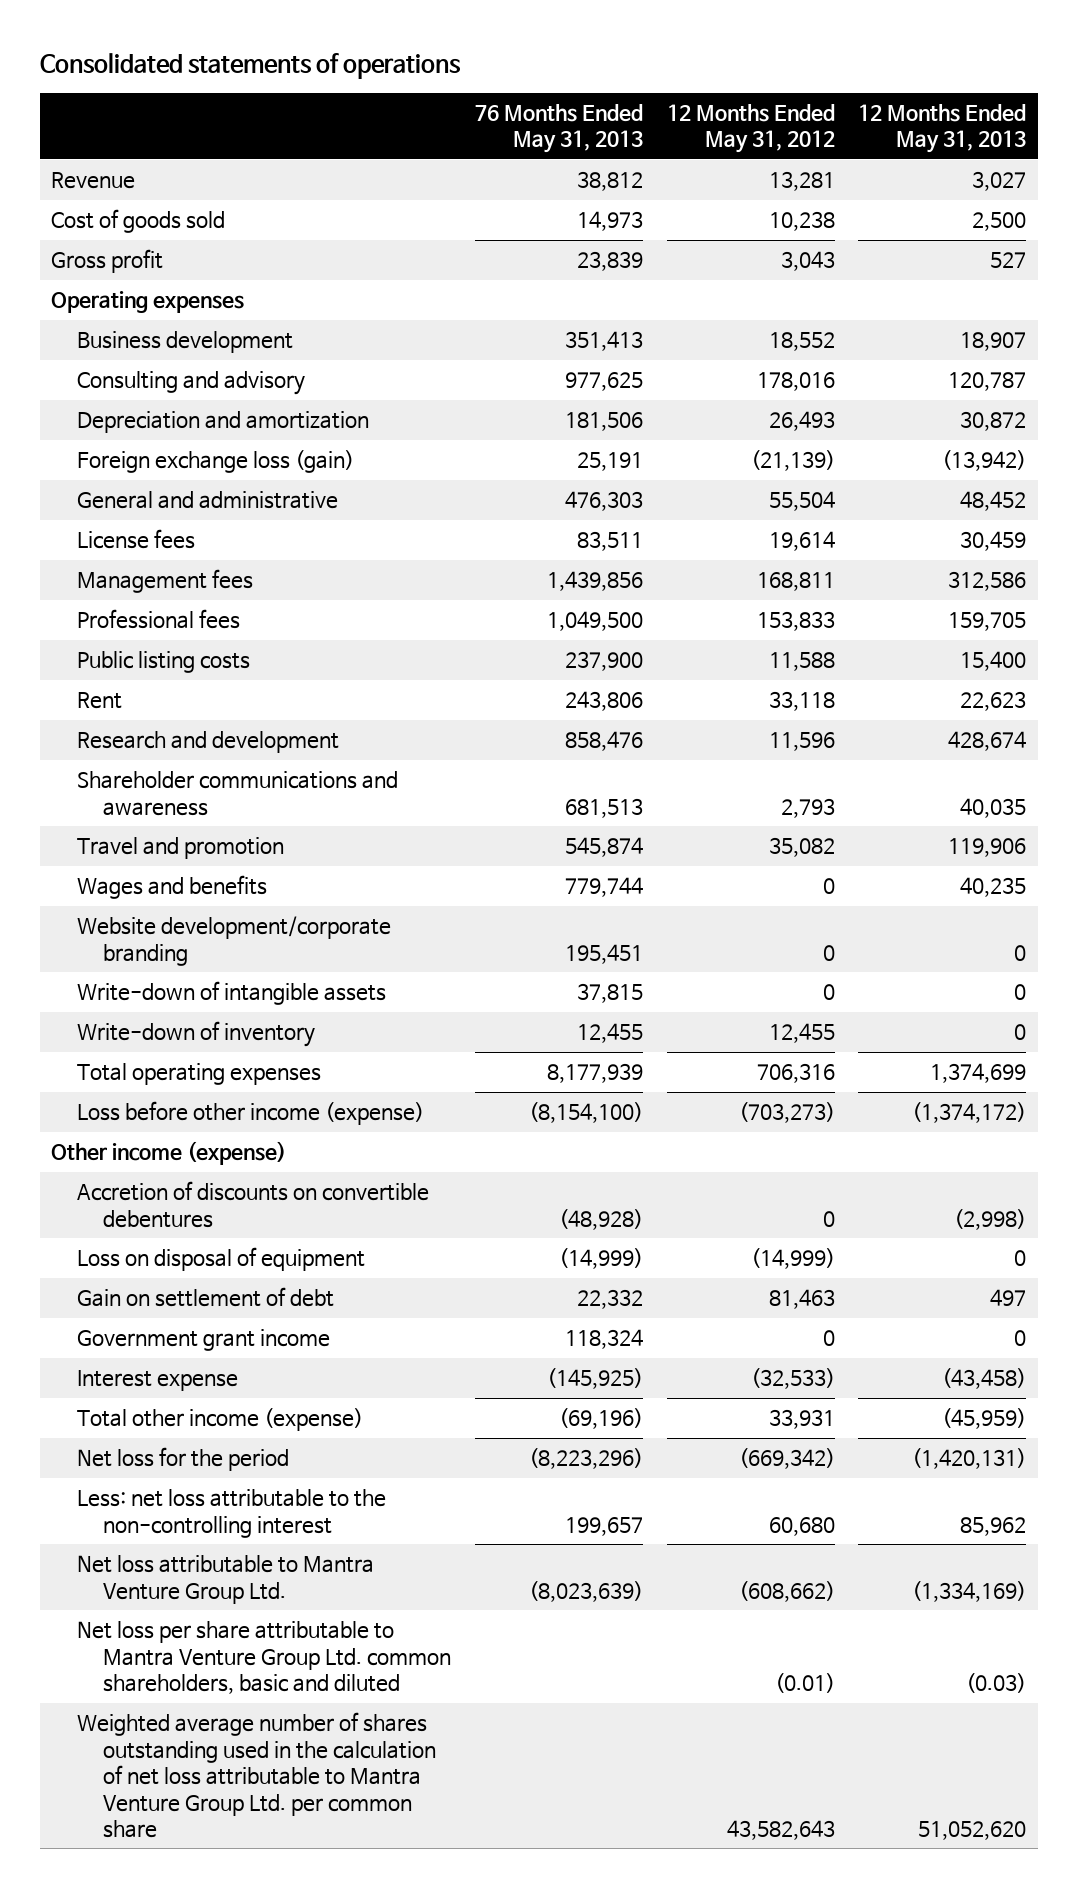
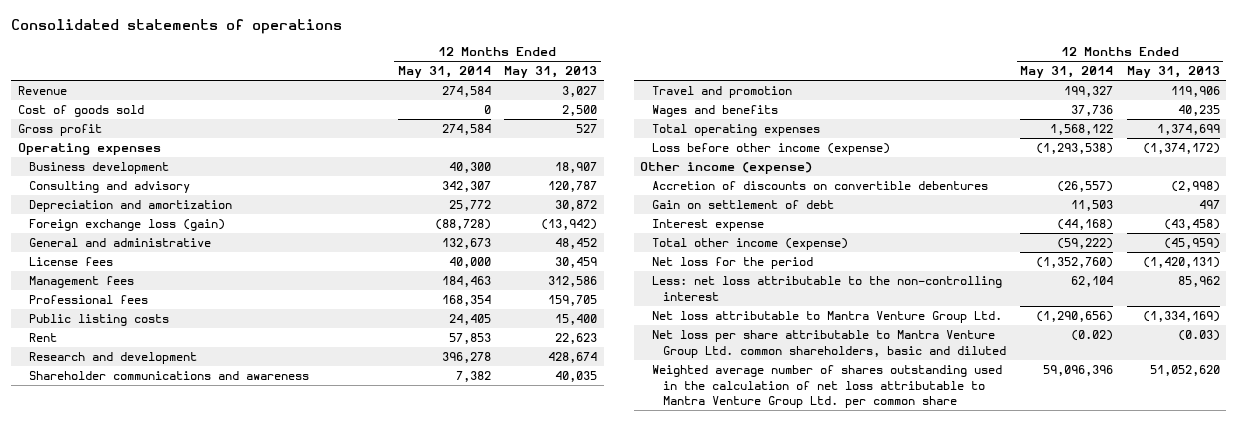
- | 76 Months Ended May 31, 2013 | 12 Months Ended May 31, 2012 | 12 Months Ended May 31, 2013
+ | 12 Months Ended May 31, 2014 | 12 Months Ended May 31, 2013
- Website development/corporate branding | 195,451 | 0 | 0
- Write-down of intangible assets | 37,815 | 0 | 0
- Write-down of inventory | 12,455 | 12,455 | 0
- Loss on disposal of equipment | (14,999) | (14,999) | 0
- Government grant income | 118,324 | 0 | 0

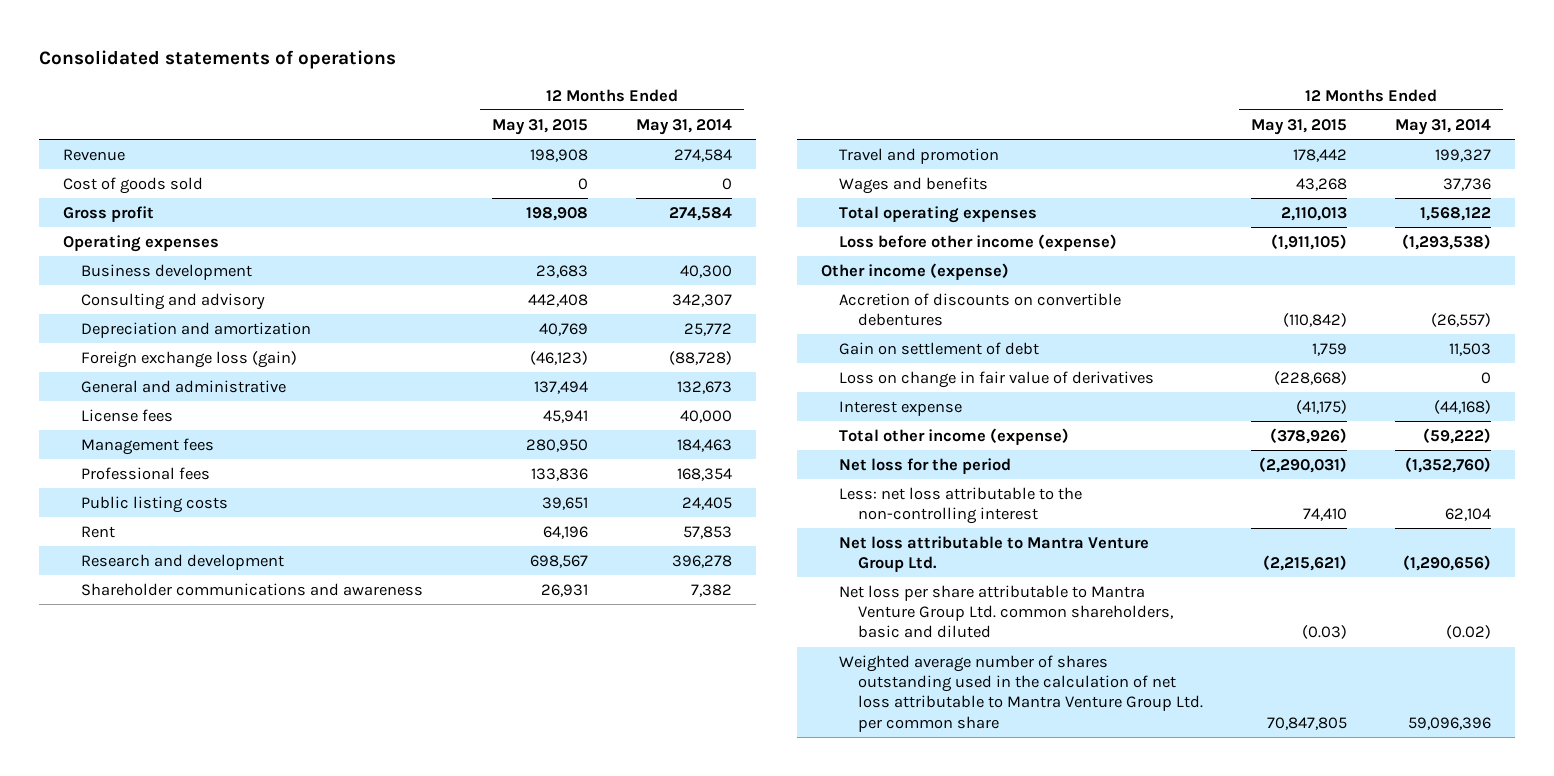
- | 12 Months Ended May 31, 2014 | 12 Months Ended May 31, 2013
+ | 12 Months Ended May 31, 2015 | 12 Months Ended May 31, 2014
+ Loss on change in fair value of derivatives | (228,668) | 0

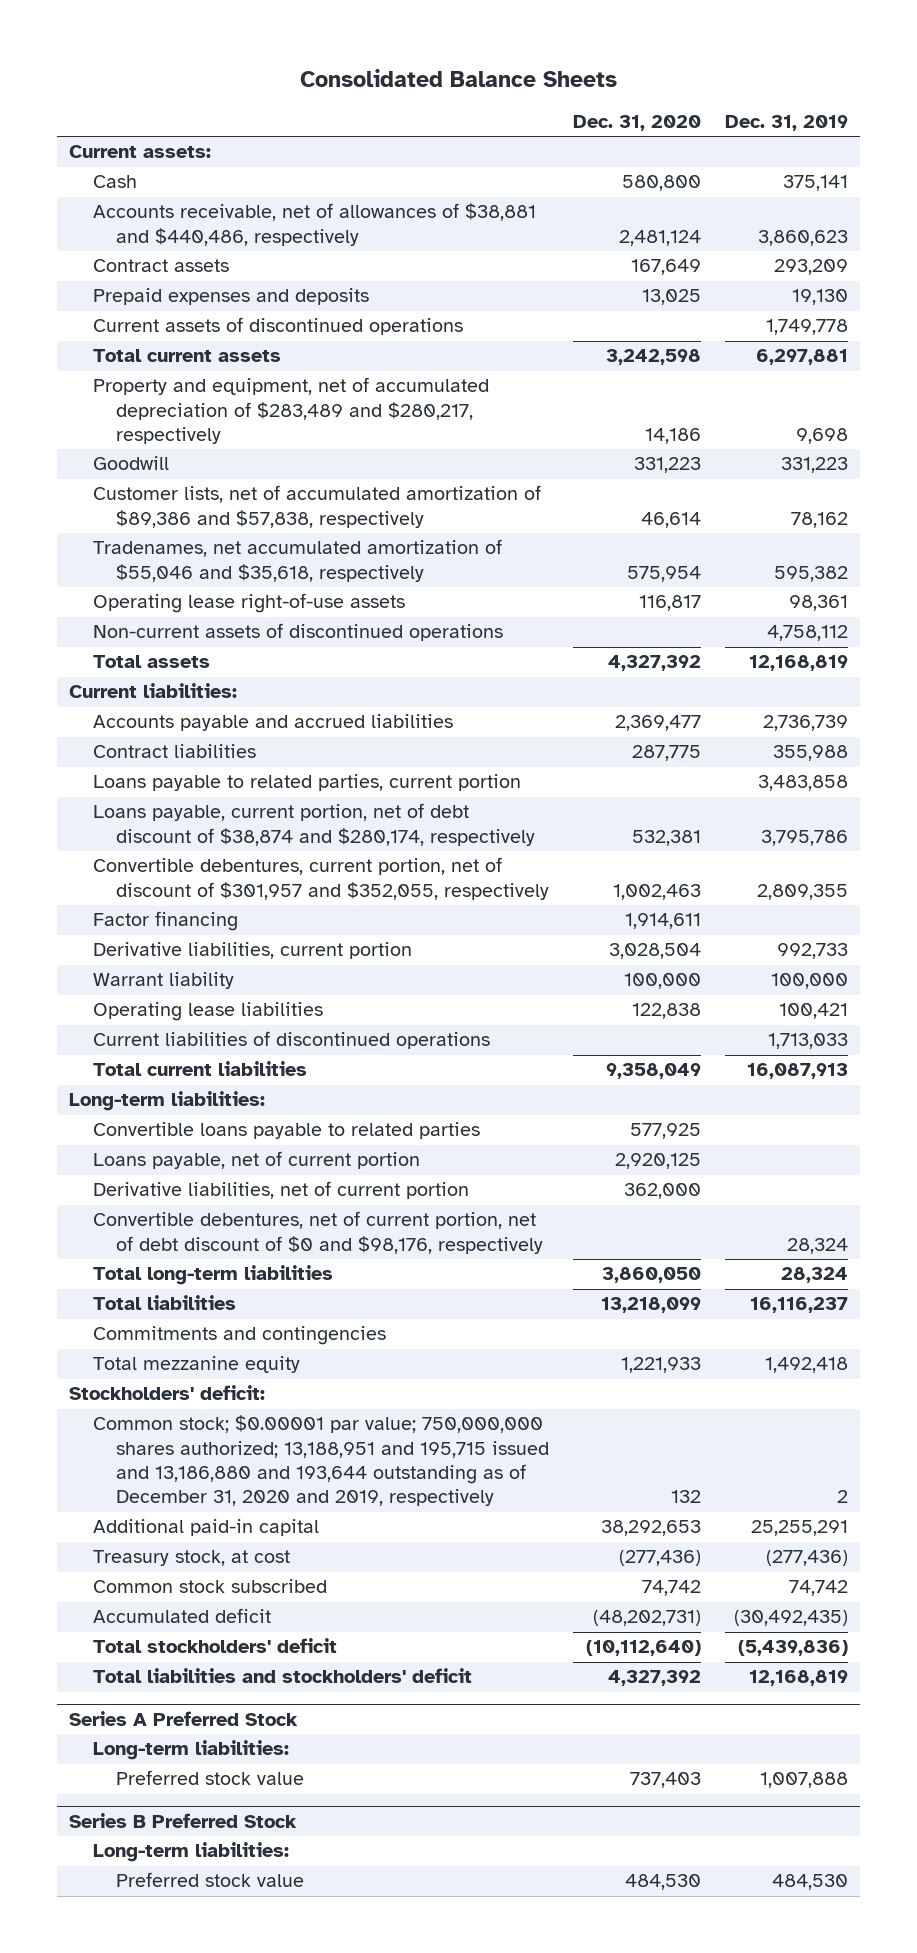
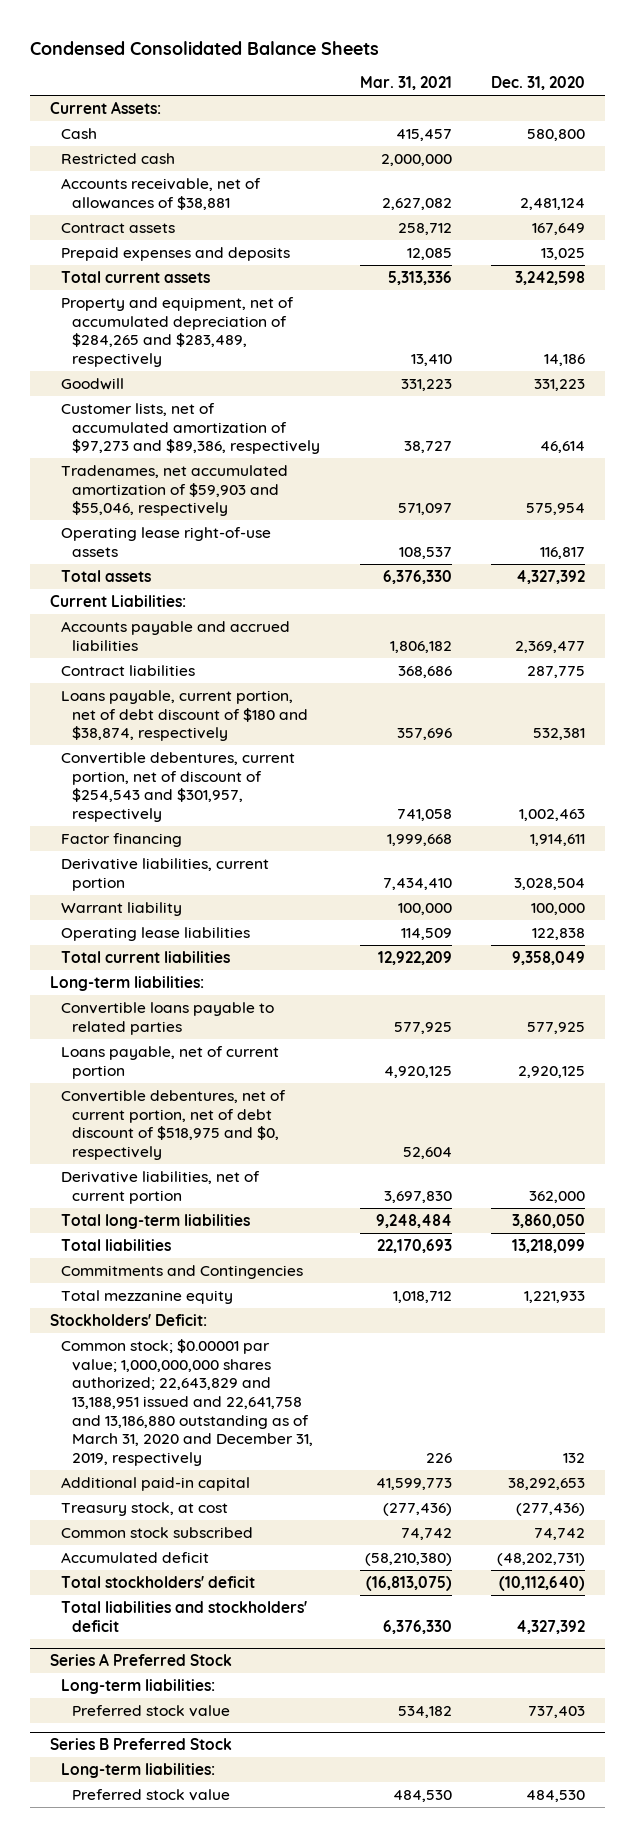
- Consolidated Balance Sheets
+ Condensed Consolidated Balance Sheets
- | Dec. 31, 2020 | Dec. 31, 2019
+ | Mar. 31, 2021 | Dec. 31, 2020
- Current assets:
+ Current Assets:
- Accounts receivable, net of allowances of $38,881 and $440,486, respectively | 2,481,124 | 3,860,623
+ Restricted cash | 2,000,000 |
+ Accounts receivable, net of allowances of $38,881 | 2,627,082 | 2,481,124
- Current assets of discontinued operations | | 1,749,778
- Property and equipment, net of accumulated depreciation of $283,489 and $280,217, respectively | 14,186 | 9,698
+ Property and equipment, net of accumulated depreciation of $284,265 and $283,489, respectively | 13,410 | 14,186
- Customer lists, net of accumulated amortization of $89,386 and $57,838, respectively | 46,614 | 78,162
- Tradenames, net accumulated amortization of $55,046 and $35,618, respectively | 575,954 | 595,382
+ Customer lists, net of accumulated amortization of $97,273 and $89,386, respectively | 38,727 | 46,614
+ Tradenames, net accumulated amortization of $59,903 and $55,046, respectively | 571,097 | 575,954
- Non-current assets of discontinued operations | | 4,758,112
- Current liabilities:
+ Current Liabilities:
- Loans payable to related parties, current portion | | 3,483,858
- Loans payable, current portion, net of debt discount of $38,874 and $280,174, respectively | 532,381 | 3,795,786
- Convertible debentures, current portion, net of discount of $301,957 and $352,055, respectively | 1,002,463 | 2,809,355
+ Loans payable, current portion, net of debt discount of $180 and $38,874, respectively | 357,696 | 532,381
+ Convertible debentures, current portion, net of discount of $254,543 and $301,957, respectively | 741,058 | 1,002,463
- Current liabilities of discontinued operations | | 1,713,033
+ Convertible debentures, net of current portion, net of debt discount of $518,975 and $0, respectively | 52,604 |
- Convertible debentures, net of current portion, net of debt discount of $0 and $98,176, respectively | | 28,324
- Commitments and contingencies
+ Commitments and Contingencies
- Stockholders' deficit:
- Common stock; $0.00001 par value; 750,000,000 shares authorized; 13,188,951 and 195,715 issued and 13,186,880 and 193,644 outstanding as of December 31, 2020 and 2019, respectively | 132 | 2
+ Stockholders' Deficit:
+ Common stock; $0.00001 par value; 1,000,000,000 shares authorized; 22,643,829 and 13,188,951 issued and 22,641,758 and 13,186,880 outstanding as of March 31, 2020 and December 31, 2019, respectively | 226 | 132

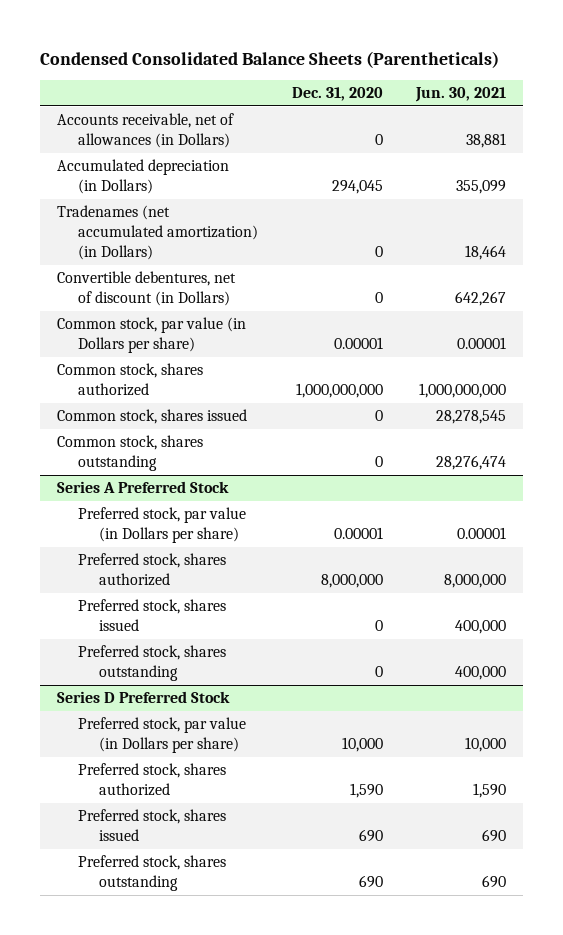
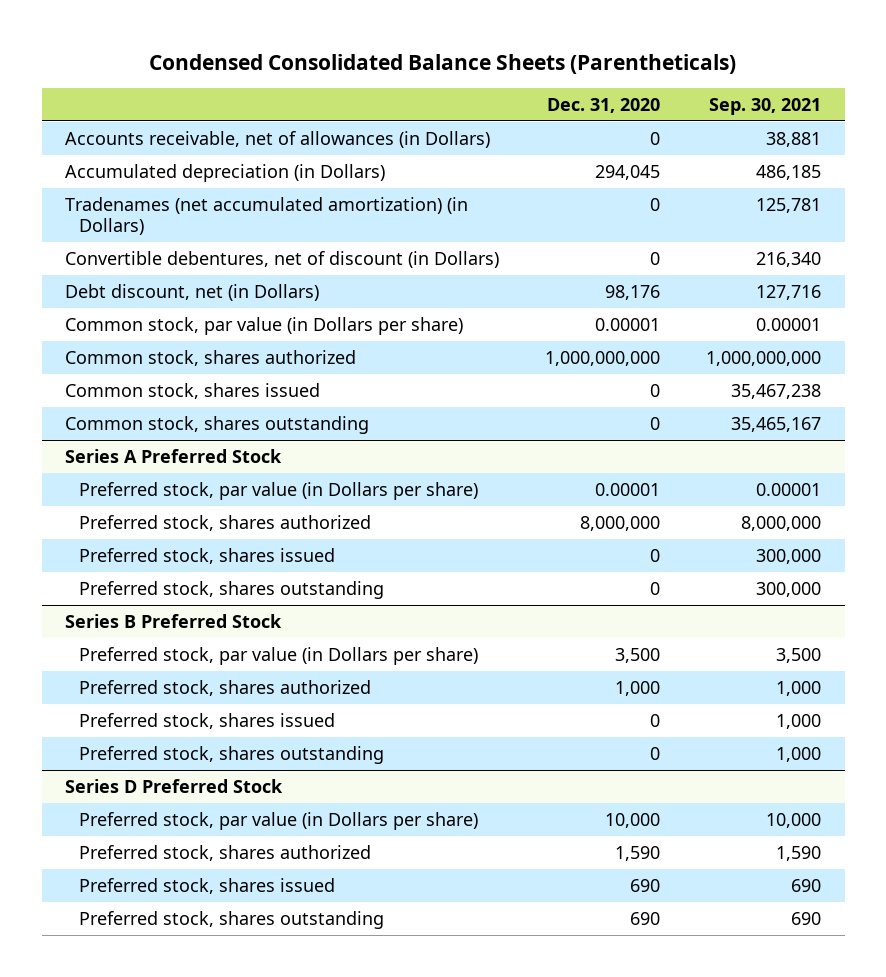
- | Dec. 31, 2020 | Jun. 30, 2021
+ | Dec. 31, 2020 | Sep. 30, 2021
+ Debt discount, net (in Dollars) | 98,176 | 127,716
+ Series B Preferred Stock
+ Preferred stock, par value (in Dollars per share) | 3,500 | 3,500
+ Preferred stock, shares authorized | 1,000 | 1,000
+ Preferred stock, shares issued | 0 | 1,000
+ Preferred stock, shares outstanding | 0 | 1,000

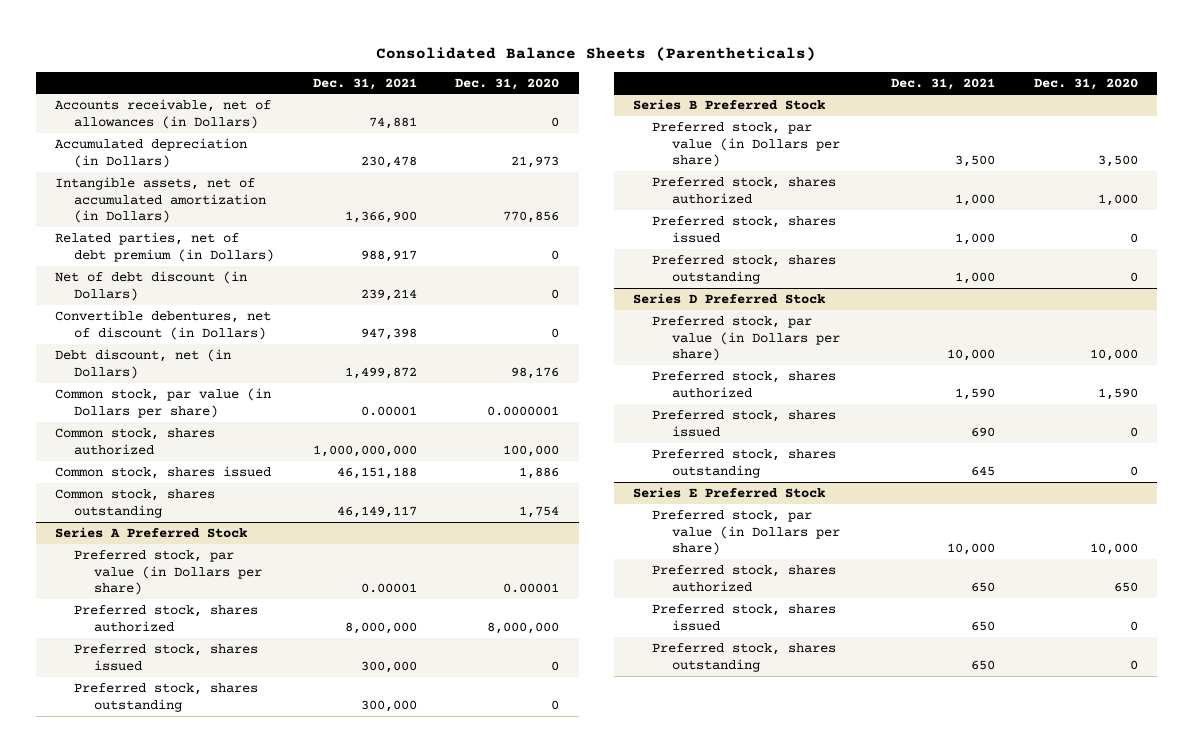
- Condensed Consolidated Balance Sheets (Parentheticals)
+ Consolidated Balance Sheets (Parentheticals)
- | Dec. 31, 2020 | Sep. 30, 2021
+ | Dec. 31, 2021 | Dec. 31, 2020
- Accumulated depreciation (in Dollars) | 294,045 | 486,185
- Tradenames (net accumulated amortization) (in Dollars) | 0 | 125,781
+ Accumulated depreciation (in Dollars) | 230,478 | 21,973
+ Intangible assets, net of accumulated amortization (in Dollars) | 1,366,900 | 770,856
+ Related parties, net of debt premium (in Dollars) | 988,917 | 0
+ Net of debt discount (in Dollars) | 239,214 | 0
- Common stock, par value (in Dollars per share) | 0.00001 | 0.00001
- Common stock, shares authorized | 1,000,000,000 | 1,000,000,000
- Common stock, shares issued | 0 | 35,467,238
- Common stock, shares outstanding | 0 | 35,465,167
+ Common stock, par value (in Dollars per share) | 0.00001 | 0.0000001
+ Common stock, shares authorized | 1,000,000,000 | 100,000
+ Common stock, shares issued | 46,151,188 | 1,886
+ Common stock, shares outstanding | 46,149,117 | 1,754
@ Series D Preferred Stock
- Preferred stock, shares issued | 690 | 690
- Preferred stock, shares outstanding | 690 | 690
+ Preferred stock, shares issued | 690 | 0
+ Preferred stock, shares outstanding | 645 | 0
+ Series E Preferred Stock
+ Preferred stock, par value (in Dollars per share) | 10,000 | 10,000
+ Preferred stock, shares authorized | 650 | 650
+ Preferred stock, shares issued | 650 | 0
+ Preferred stock, shares outstanding | 650 | 0

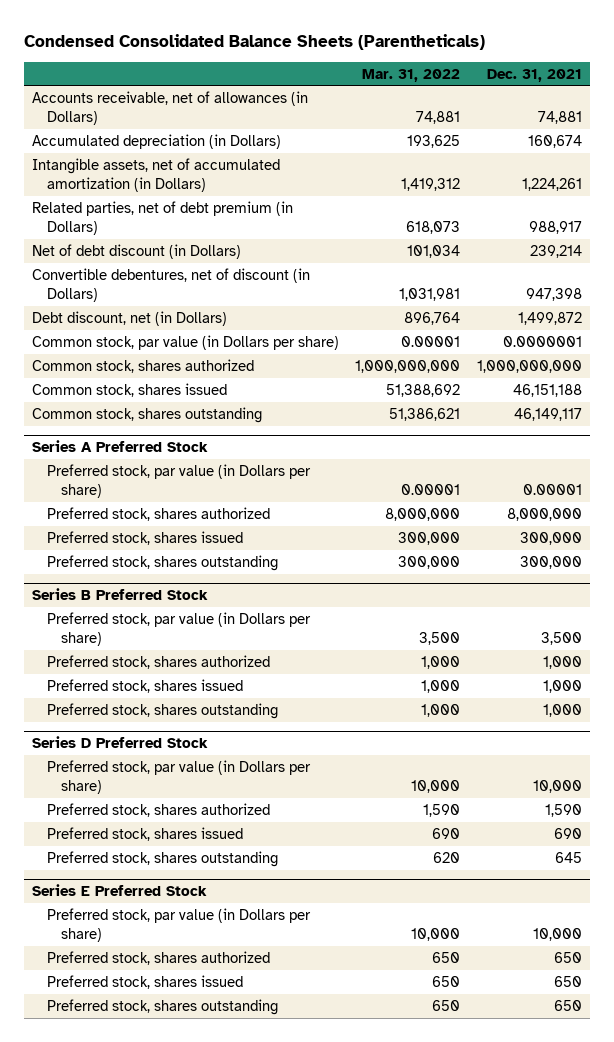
- Consolidated Balance Sheets (Parentheticals)
+ Condensed Consolidated Balance Sheets (Parentheticals)
- | Dec. 31, 2021 | Dec. 31, 2020
+ | Mar. 31, 2022 | Dec. 31, 2021
- Accumulated depreciation (in Dollars) | 230,478 | 21,973
- Intangible assets, net of accumulated amortization (in Dollars) | 1,366,900 | 770,856
+ Accumulated depreciation (in Dollars) | 193,625 | 160,674
+ Intangible assets, net of accumulated amortization (in Dollars) | 1,419,312 | 1,224,261
- Common stock, par value (in Dollars per share) | 0.00001 | 0.0000001
+ Common stock, par value (in Dollars per share) | 0.00001 | 0.0000001

